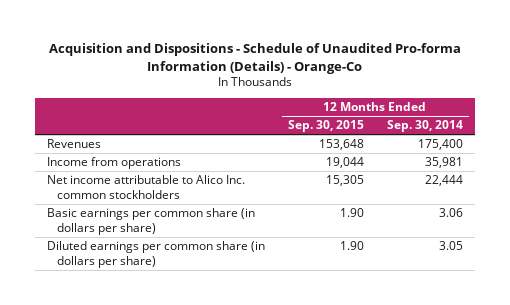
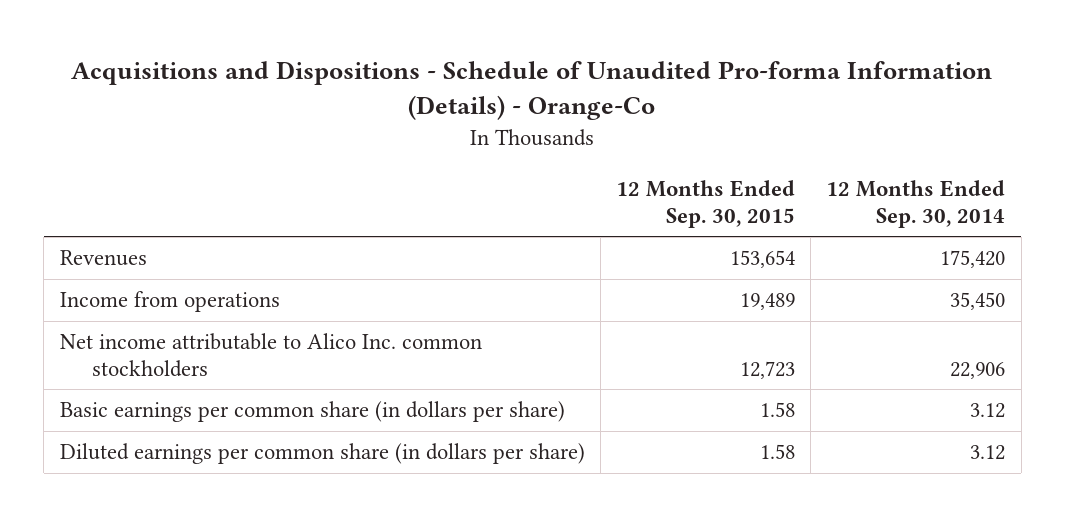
- Acquisition and Dispositions - Schedule of Unaudited Pro-forma Information (Details) - Orange-Co
+ Acquisitions and Dispositions - Schedule of Unaudited Pro-forma Information (Details) - Orange-Co
- Revenues | 153,648 | 175,400
- Income from operations | 19,044 | 35,981
- Net income attributable to Alico Inc. common stockholders | 15,305 | 22,444
- Basic earnings per common share (in dollars per share) | 1.90 | 3.06
- Diluted earnings per common share (in dollars per share) | 1.90 | 3.05
+ Revenues | 153,654 | 175,420
+ Income from operations | 19,489 | 35,450
+ Net income attributable to Alico Inc. common stockholders | 12,723 | 22,906
+ Basic earnings per common share (in dollars per share) | 1.58 | 3.12
+ Diluted earnings per common share (in dollars per share) | 1.58 | 3.12

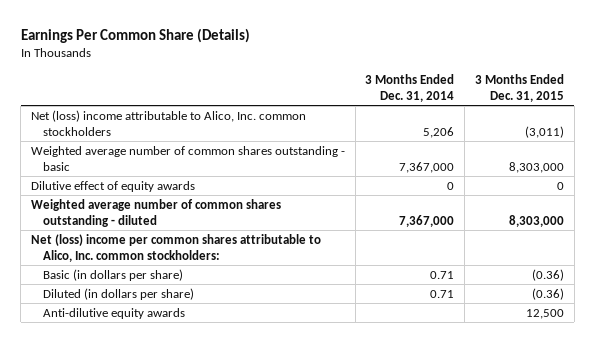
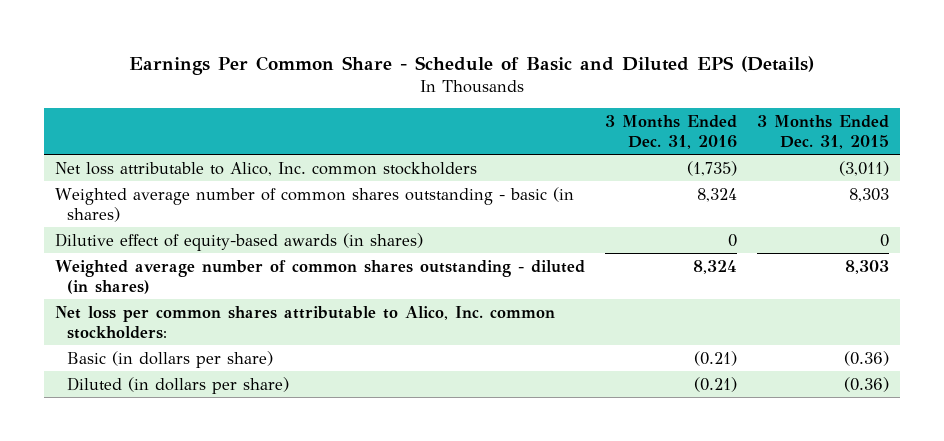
- Earnings Per Common Share (Details)
+ Earnings Per Common Share - Schedule of Basic and Diluted EPS (Details)
- | 3 Months Ended Dec. 31, 2014 | 3 Months Ended Dec. 31, 2015
+ | 3 Months Ended Dec. 31, 2016 | 3 Months Ended Dec. 31, 2015
- Net (loss) income attributable to Alico, Inc. common stockholders | 5,206 | (3,011)
- Weighted average number of common shares outstanding - basic | 7,367,000 | 8,303,000
- Dilutive effect of equity awards | 0 | 0
- Weighted average number of common shares outstanding - diluted | 7,367,000 | 8,303,000
- Net (loss) income per common shares attributable to Alico, Inc. common stockholders:
+ Net loss attributable to Alico, Inc. common stockholders | (1,735) | (3,011)
+ Weighted average number of common shares outstanding - basic (in shares) | 8,324 | 8,303
+ Dilutive effect of equity-based awards (in shares) | 0 | 0
+ Weighted average number of common shares outstanding - diluted (in shares) | 8,324 | 8,303
+ Net loss per common shares attributable to Alico, Inc. common stockholders:
- Anti-dilutive equity awards | | 12,500

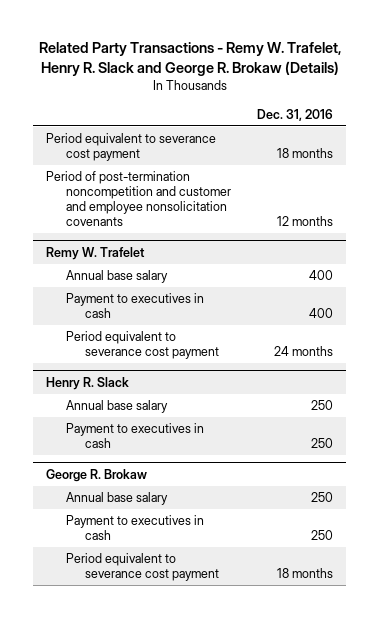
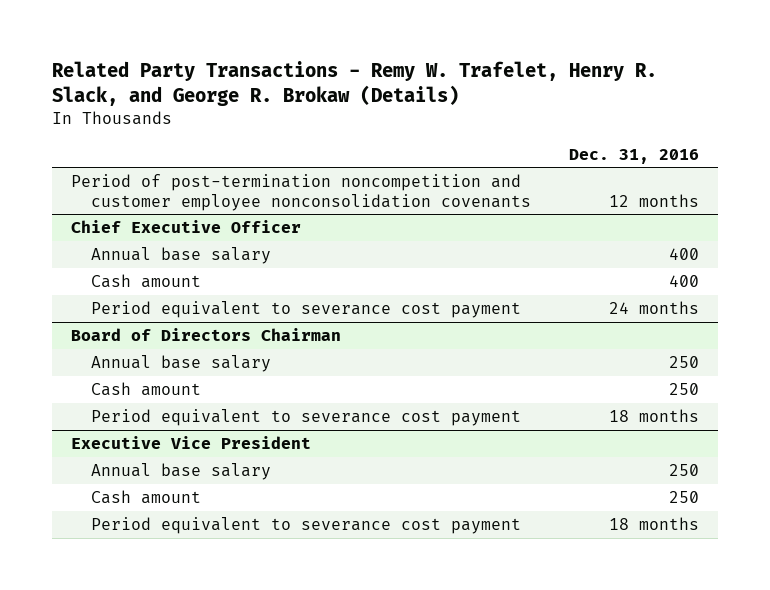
- Related Party Transactions - Remy W. Trafelet, Henry R. Slack and George R. Brokaw (Details)
+ Related Party Transactions - Remy W. Trafelet, Henry R. Slack, and George R. Brokaw (Details)
- Period equivalent to severance cost payment | 18 months
- Period of post-termination noncompetition and customer and employee nonsolicitation covenants | 12 months
- Remy W. Trafelet
+ Period of post-termination noncompetition and customer employee nonconsolidation covenants | 12 months
+ Chief Executive Officer
- Payment to executives in cash | 400
+ Cash amount | 400
- Henry R. Slack
+ Board of Directors Chairman
- Payment to executives in cash | 250
- George R. Brokaw
+ Cash amount | 250
+ Period equivalent to severance cost payment | 18 months
+ Executive Vice President
- Payment to executives in cash | 250
+ Cash amount | 250

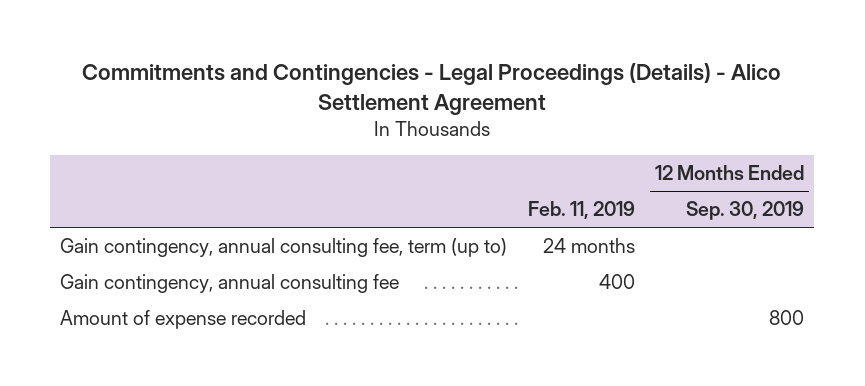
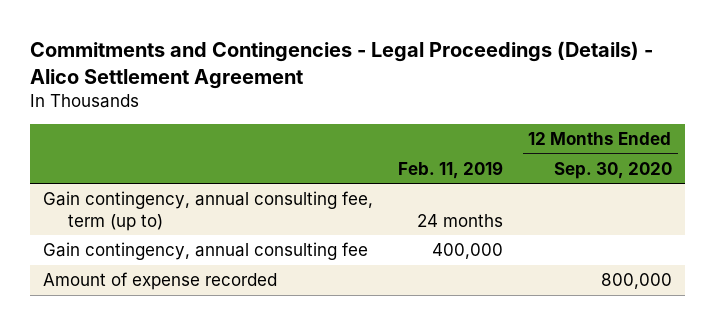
- | Feb. 11, 2019 | 12 Months Ended Sep. 30, 2019
+ | Feb. 11, 2019 | 12 Months Ended Sep. 30, 2020
- Gain contingency, annual consulting fee | 400 |
+ Gain contingency, annual consulting fee | 400,000 |

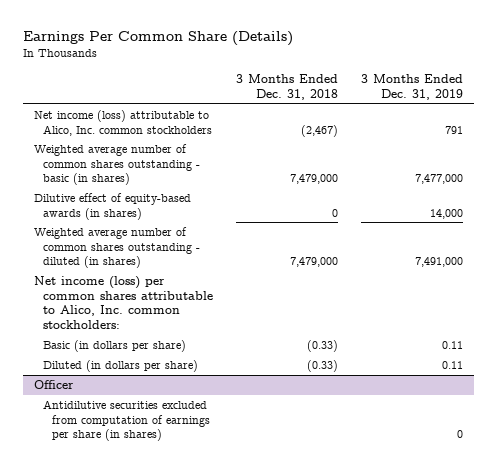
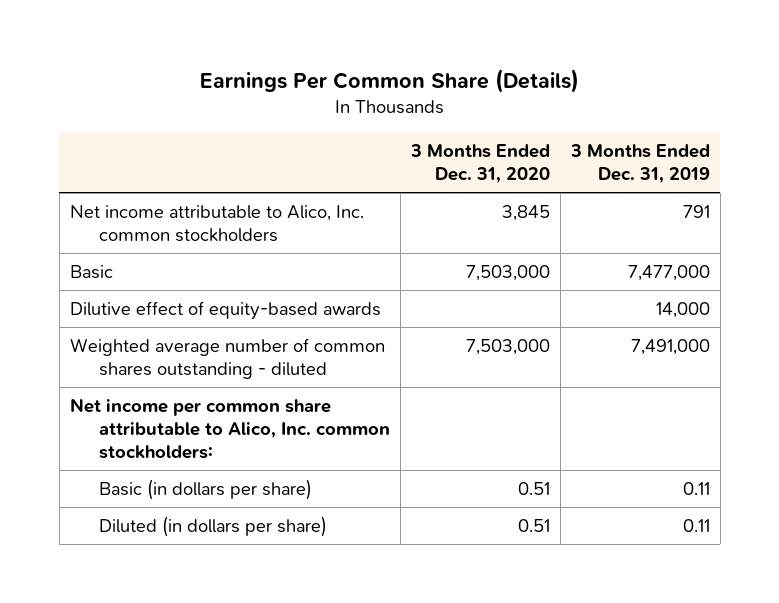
- | 3 Months Ended Dec. 31, 2018 | 3 Months Ended Dec. 31, 2019
+ | 3 Months Ended Dec. 31, 2020 | 3 Months Ended Dec. 31, 2019
- Net income (loss) attributable to Alico, Inc. common stockholders | (2,467) | 791
- Weighted average number of common shares outstanding - basic (in shares) | 7,479,000 | 7,477,000
- Dilutive effect of equity-based awards (in shares) | 0 | 14,000
- Weighted average number of common shares outstanding - diluted (in shares) | 7,479,000 | 7,491,000
- Net income (loss) per common shares attributable to Alico, Inc. common stockholders:
+ Net income attributable to Alico, Inc. common stockholders | 3,845 | 791
+ Basic | 7,503,000 | 7,477,000
+ Dilutive effect of equity-based awards | | 14,000
+ Weighted average number of common shares outstanding - diluted | 7,503,000 | 7,491,000
+ Net income per common share attributable to Alico, Inc. common stockholders:
- Officer
- Antidilutive securities excluded from computation of earnings per share (in shares) | | 0

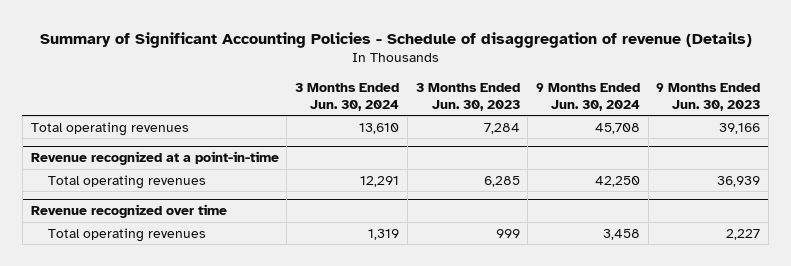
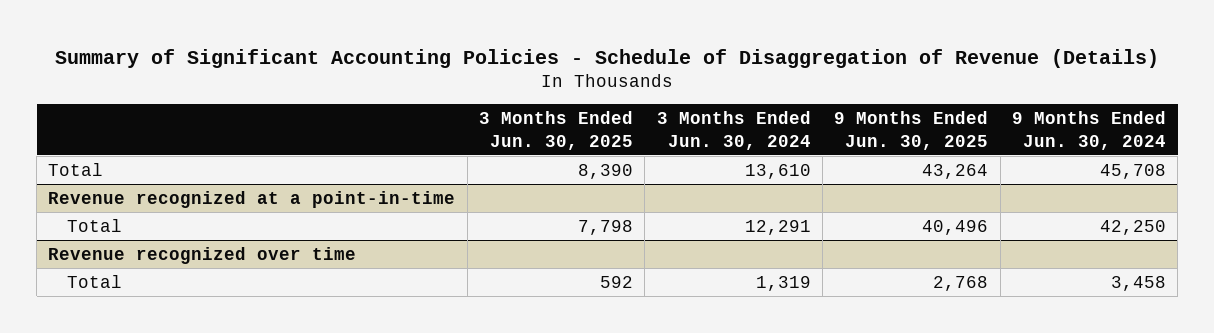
- Summary of Significant Accounting Policies - Schedule of disaggregation of revenue (Details)
+ Summary of Significant Accounting Policies - Schedule of Disaggregation of Revenue (Details)
- | 3 Months Ended Jun. 30, 2024 | 3 Months Ended Jun. 30, 2023 | 9 Months Ended Jun. 30, 2024 | 9 Months Ended Jun. 30, 2023
+ | 3 Months Ended Jun. 30, 2025 | 3 Months Ended Jun. 30, 2024 | 9 Months Ended Jun. 30, 2025 | 9 Months Ended Jun. 30, 2024
- Total operating revenues | 13,610 | 7,284 | 45,708 | 39,166
+ Total | 8,390 | 13,610 | 43,264 | 45,708
@ Revenue recognized at a point-in-time
- Total operating revenues | 12,291 | 6,285 | 42,250 | 36,939
+ Total | 7,798 | 12,291 | 40,496 | 42,250
@ Revenue recognized over time
- Total operating revenues | 1,319 | 999 | 3,458 | 2,227
+ Total | 592 | 1,319 | 2,768 | 3,458

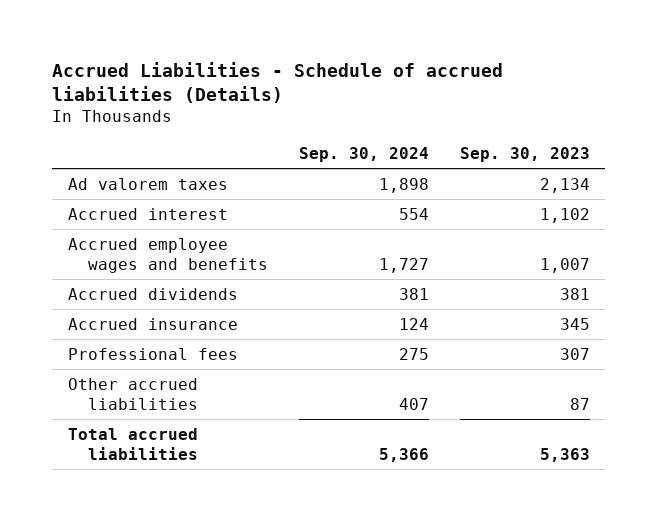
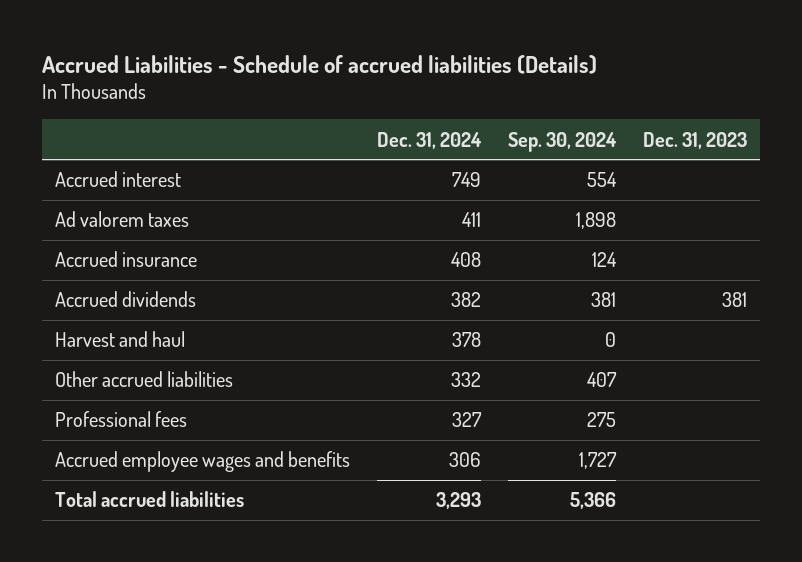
- | Sep. 30, 2024 | Sep. 30, 2023
+ | Dec. 31, 2024 | Sep. 30, 2024 | Dec. 31, 2023
moved down: Ad valorem taxes | 411 | 1,898 |
moved down: Accrued dividends | 382 | 381 | 381
+ Harvest and haul | 378 | 0 |
moved down: Professional fees | 327 | 275 |
moved down: Accrued employee wages and benefits | 306 | 1,727 |

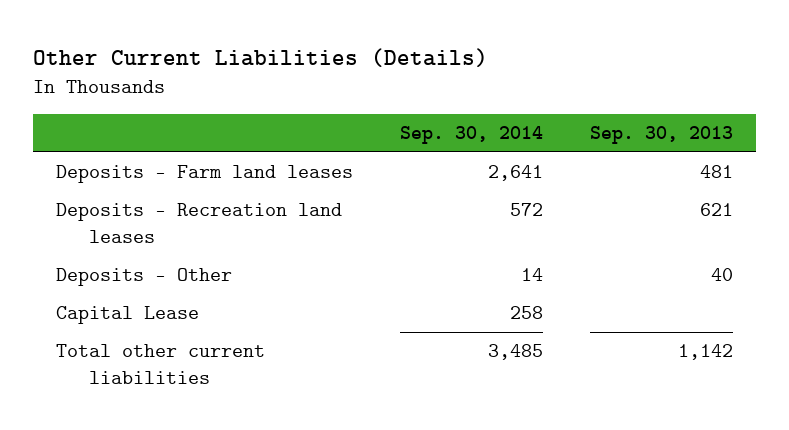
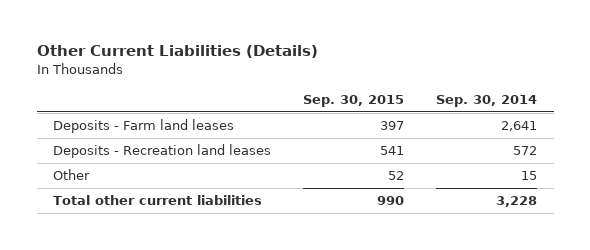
- | Sep. 30, 2014 | Sep. 30, 2013
+ | Sep. 30, 2015 | Sep. 30, 2014
- Deposits - Other | 14 | 40
- Capital Lease | 258 |
- Total other current liabilities | 3,485 | 1,142
+ Other | 52 | 15
+ Total other current liabilities | 990 | 3,228

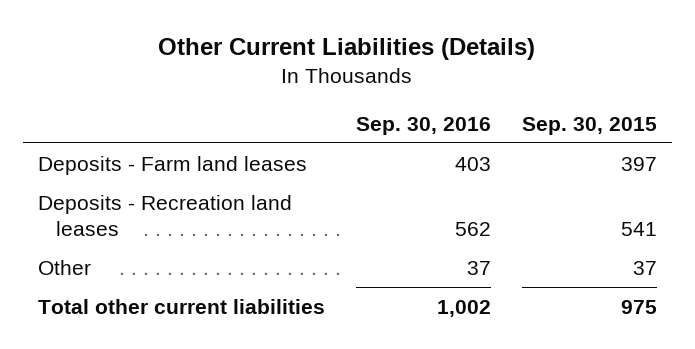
- | Sep. 30, 2015 | Sep. 30, 2014
+ | Sep. 30, 2016 | Sep. 30, 2015
- Other | 52 | 15
- Total other current liabilities | 990 | 3,228
+ Other | 37 | 37
+ Total other current liabilities | 1,002 | 975

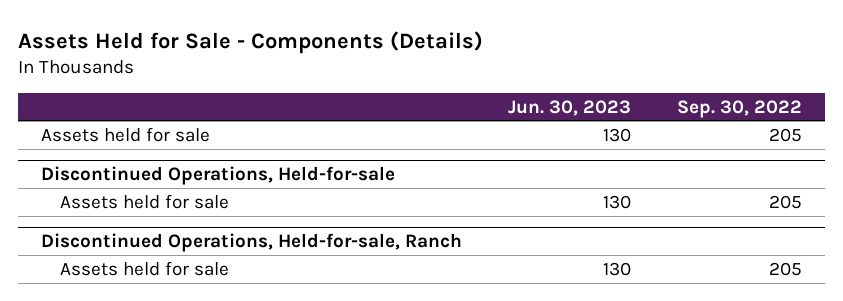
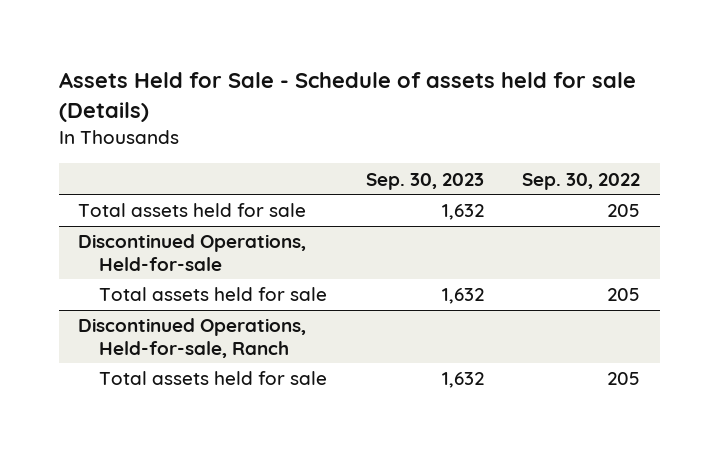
- Assets Held for Sale - Components (Details)
+ Assets Held for Sale - Schedule of assets held for sale (Details)
- | Jun. 30, 2023 | Sep. 30, 2022
+ | Sep. 30, 2023 | Sep. 30, 2022
- Assets held for sale | 130 | 205
+ Total assets held for sale | 1,632 | 205
@ Discontinued Operations, Held-for-sale
- Assets held for sale | 130 | 205
+ Total assets held for sale | 1,632 | 205
@ Discontinued Operations, Held-for-sale, Ranch
- Assets held for sale | 130 | 205
+ Total assets held for sale | 1,632 | 205

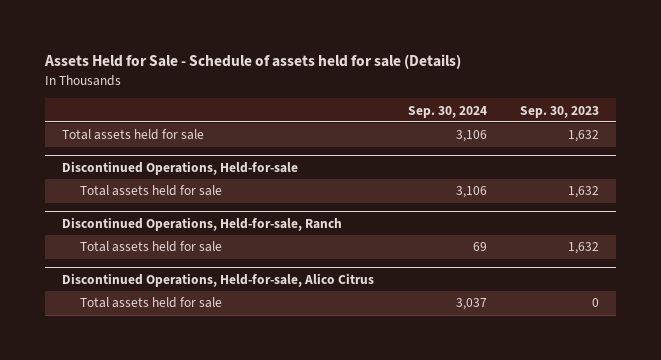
- | Sep. 30, 2023 | Sep. 30, 2022
+ | Sep. 30, 2024 | Sep. 30, 2023
+ Discontinued Operations, Held-for-sale, Alico Citrus
+ Total assets held for sale | 3,037 | 0

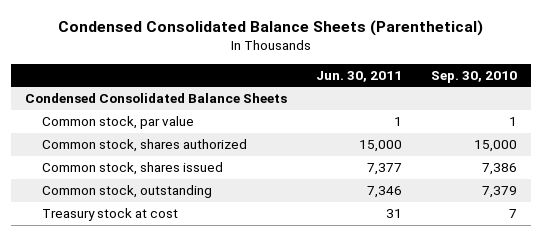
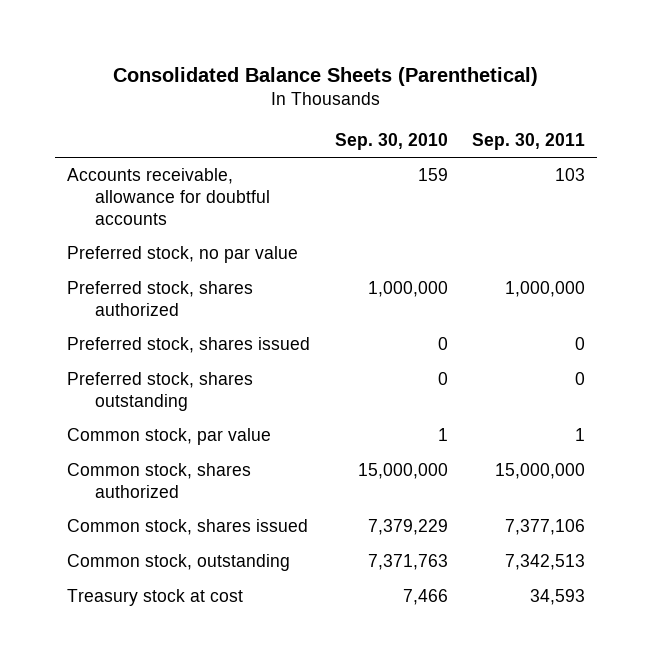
- Condensed Consolidated Balance Sheets (Parenthetical)
+ Consolidated Balance Sheets (Parenthetical)
- | Jun. 30, 2011 | Sep. 30, 2010
+ | Sep. 30, 2010 | Sep. 30, 2011
- Condensed Consolidated Balance Sheets
+ Accounts receivable, allowance for doubtful accounts | 159 | 103
+ Preferred stock, no par value
+ Preferred stock, shares authorized | 1,000,000 | 1,000,000
+ Preferred stock, shares issued | 0 | 0
+ Preferred stock, shares outstanding | 0 | 0
- Common stock, shares authorized | 15,000 | 15,000
- Common stock, shares issued | 7,377 | 7,386
- Common stock, outstanding | 7,346 | 7,379
- Treasury stock at cost | 31 | 7
+ Common stock, shares authorized | 15,000,000 | 15,000,000
+ Common stock, shares issued | 7,379,229 | 7,377,106
+ Common stock, outstanding | 7,371,763 | 7,342,513
+ Treasury stock at cost | 7,466 | 34,593

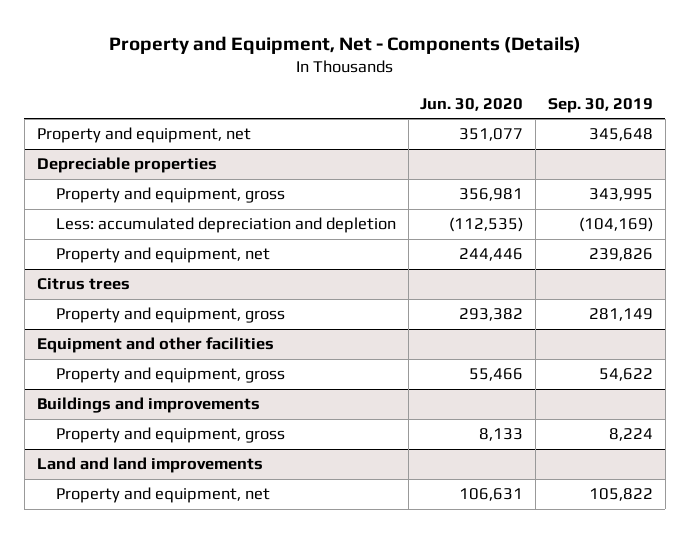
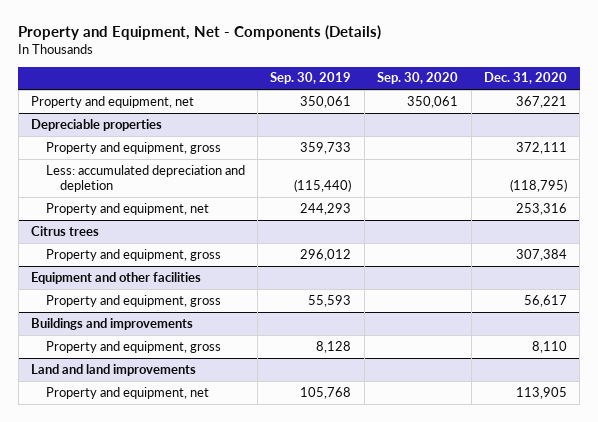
- | Jun. 30, 2020 | Sep. 30, 2019
+ | Sep. 30, 2019 | Sep. 30, 2020 | Dec. 31, 2020
- Property and equipment, net | 351,077 | 345,648
+ Property and equipment, net | 350,061 | 350,061 | 367,221
@ Depreciable properties
- Property and equipment, gross | 356,981 | 343,995
- Less: accumulated depreciation and depletion | (112,535) | (104,169)
- Property and equipment, net | 244,446 | 239,826
+ Property and equipment, gross | 359,733 | | 372,111
+ Less: accumulated depreciation and depletion | (115,440) | | (118,795)
+ Property and equipment, net | 244,293 | | 253,316
@ Citrus trees
- Property and equipment, gross | 293,382 | 281,149
+ Property and equipment, gross | 296,012 | | 307,384
@ Equipment and other facilities
- Property and equipment, gross | 55,466 | 54,622
+ Property and equipment, gross | 55,593 | | 56,617
@ Buildings and improvements
- Property and equipment, gross | 8,133 | 8,224
+ Property and equipment, gross | 8,128 | | 8,110
@ Land and land improvements
- Property and equipment, net | 106,631 | 105,822
+ Property and equipment, net | 105,768 | | 113,905

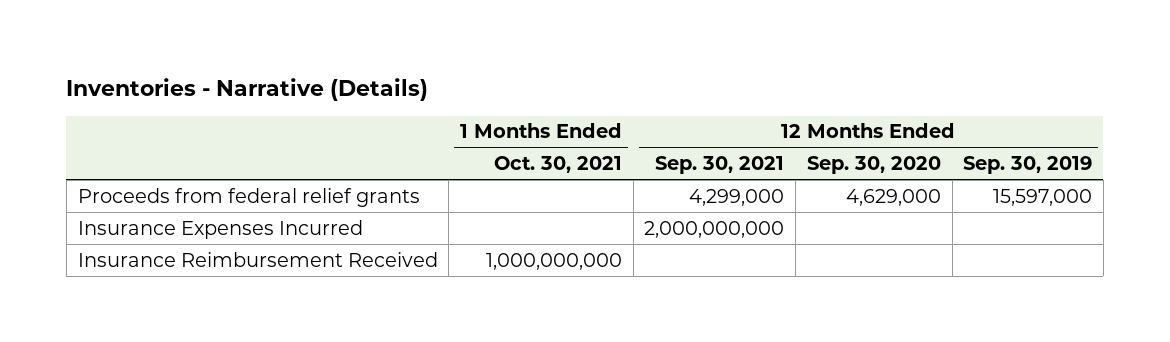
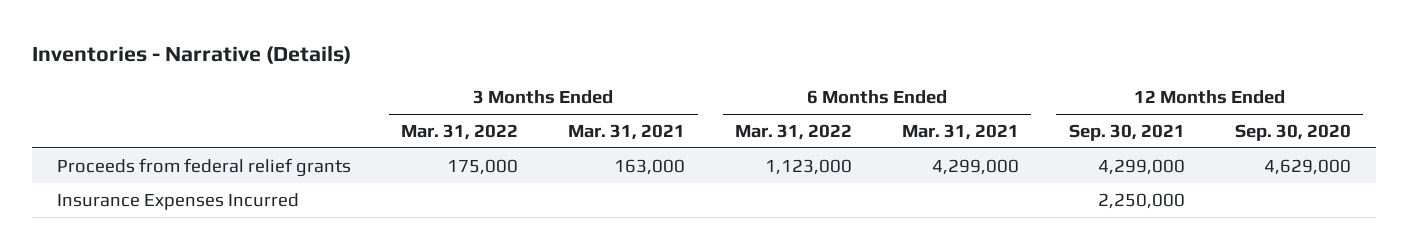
- | 1 Months Ended Oct. 30, 2021 | 12 Months Ended Sep. 30, 2021 | 12 Months Ended Sep. 30, 2020 | 12 Months Ended Sep. 30, 2019
+ | 3 Months Ended Mar. 31, 2022 | 3 Months Ended Mar. 31, 2021 | 6 Months Ended Mar. 31, 2022 | 6 Months Ended Mar. 31, 2021 | 12 Months Ended Sep. 30, 2021 | 12 Months Ended Sep. 30, 2020
- Insurance Expenses Incurred | | 2,000,000,000 | |
- Insurance Reimbursement Received | 1,000,000,000 | | |
+ Insurance Expenses Incurred | | | | | 2,250,000 |

